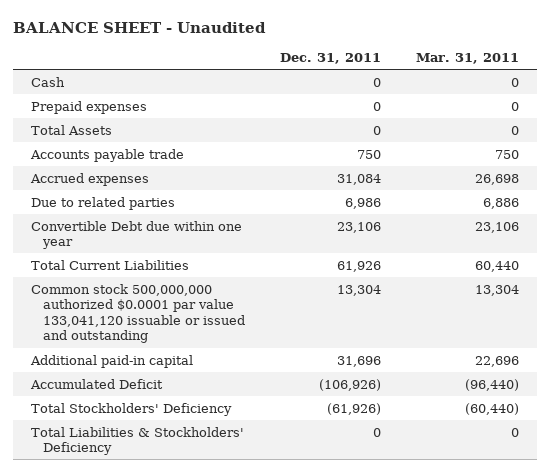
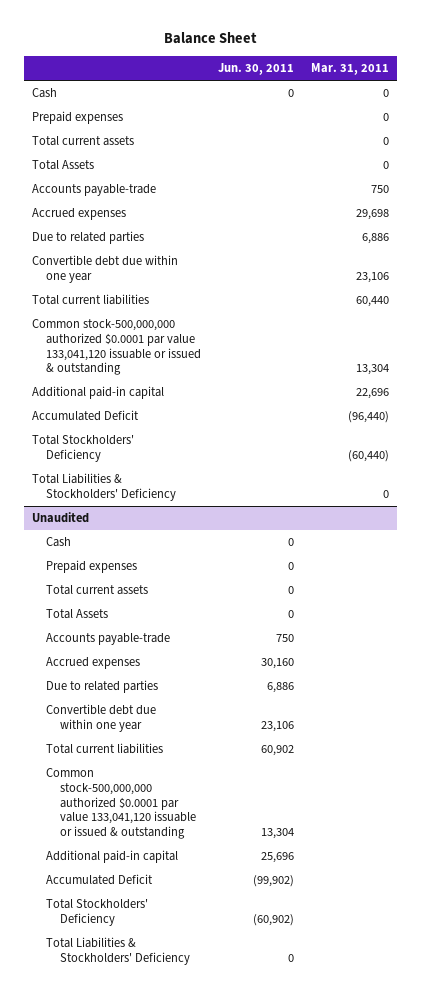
- BALANCE SHEET - Unaudited
+ Balance Sheet
- | Dec. 31, 2011 | Mar. 31, 2011
+ | Jun. 30, 2011 | Mar. 31, 2011
+ Total current assets | | 0
- Accounts payable trade | 750 | 750
- Accrued expenses | 31,084 | 26,698
+ Accounts payable-trade | | 750
+ Accrued expenses | | 29,698
- Convertible Debt due within one year | 23,106 | 23,106
- Total Current Liabilities | 61,926 | 60,440
- Common stock 500,000,000 authorized $0.0001 par value 133,041,120 issuable or issued and outstanding | 13,304 | 13,304
+ Convertible debt due within one year | | 23,106
+ Total current liabilities | | 60,440
+ Common stock-500,000,000 authorized $0.0001 par value 133,041,120 issuable or issued & outstanding | | 13,304
+ Unaudited
+ Cash | 0 |
+ Prepaid expenses | 0 |
+ Total current assets | 0 |
+ Total Assets | 0 |
+ Accounts payable-trade | 750 |
+ Accrued expenses | 30,160 |
+ Due to related parties | 6,886 |
+ Convertible debt due within one year | 23,106 |
+ Total current liabilities | 60,902 |
+ Common stock-500,000,000 authorized $0.0001 par value 133,041,120 issuable or issued & outstanding | 13,304 |
+ Additional paid-in capital | 25,696 |
+ Accumulated Deficit | (99,902) |
+ Total Stockholders' Deficiency | (60,902) |
+ Total Liabilities & Stockholders' Deficiency | 0 |

